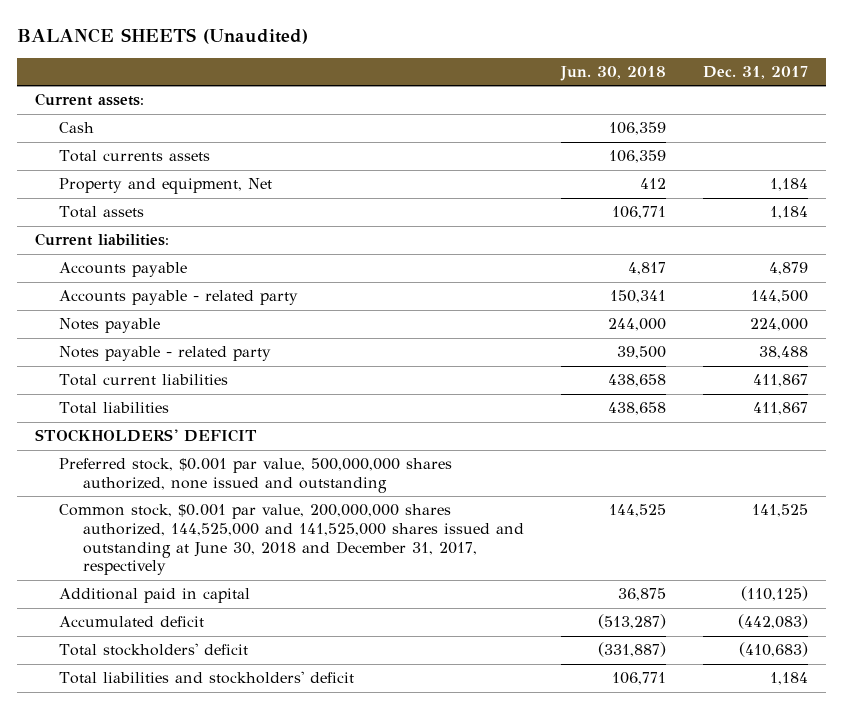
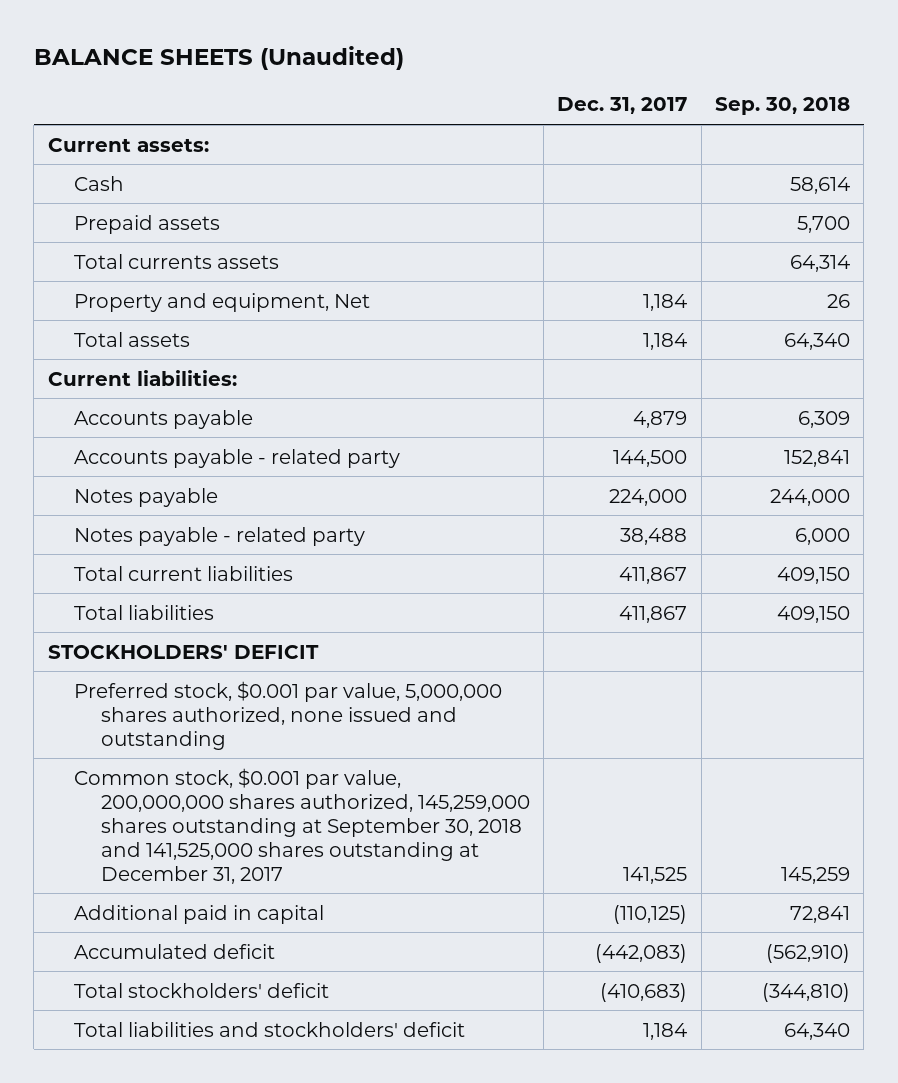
- | Jun. 30, 2018 | Dec. 31, 2017
+ | Dec. 31, 2017 | Sep. 30, 2018
+ Prepaid assets | | 5,700
- Preferred stock, $0.001 par value, 500,000,000 shares authorized, none issued and outstanding
- Common stock, $0.001 par value, 200,000,000 shares authorized, 144,525,000 and 141,525,000 shares issued and outstanding at June 30, 2018 and December 31, 2017, respectively | 144,525 | 141,525
+ Preferred stock, $0.001 par value, 5,000,000 shares authorized, none issued and outstanding
+ Common stock, $0.001 par value, 200,000,000 shares authorized, 145,259,000 shares outstanding at September 30, 2018 and 141,525,000 shares outstanding at December 31, 2017 | 141,525 | 145,259

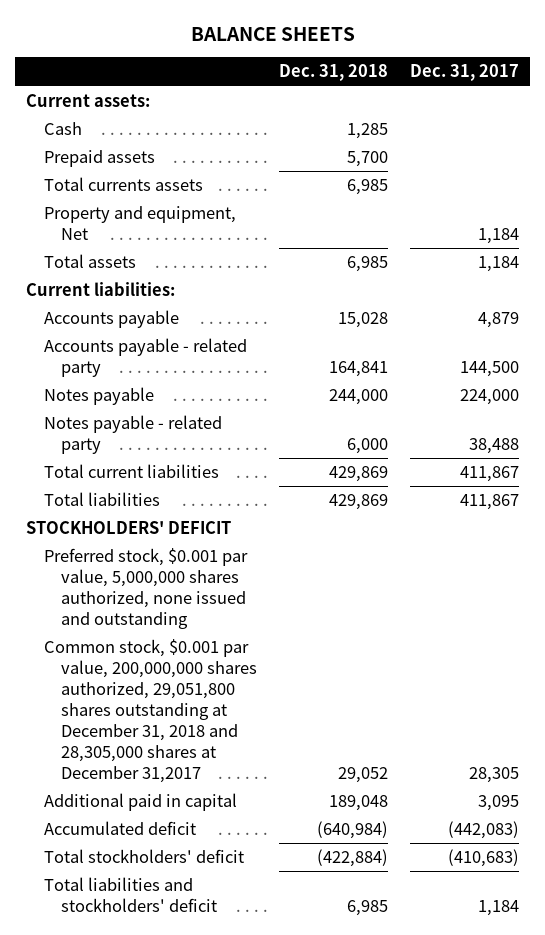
- BALANCE SHEETS (Unaudited)
+ BALANCE SHEETS
- | Dec. 31, 2017 | Sep. 30, 2018
+ | Dec. 31, 2018 | Dec. 31, 2017
- Common stock, $0.001 par value, 200,000,000 shares authorized, 145,259,000 shares outstanding at September 30, 2018 and 141,525,000 shares outstanding at December 31, 2017 | 141,525 | 145,259
- Additional paid in capital | (110,125) | 72,841
+ Common stock, $0.001 par value, 200,000,000 shares authorized, 29,051,800 shares outstanding at December 31, 2018 and 28,305,000 shares at December 31,2017 | 29,052 | 28,305
+ Additional paid in capital | 189,048 | 3,095

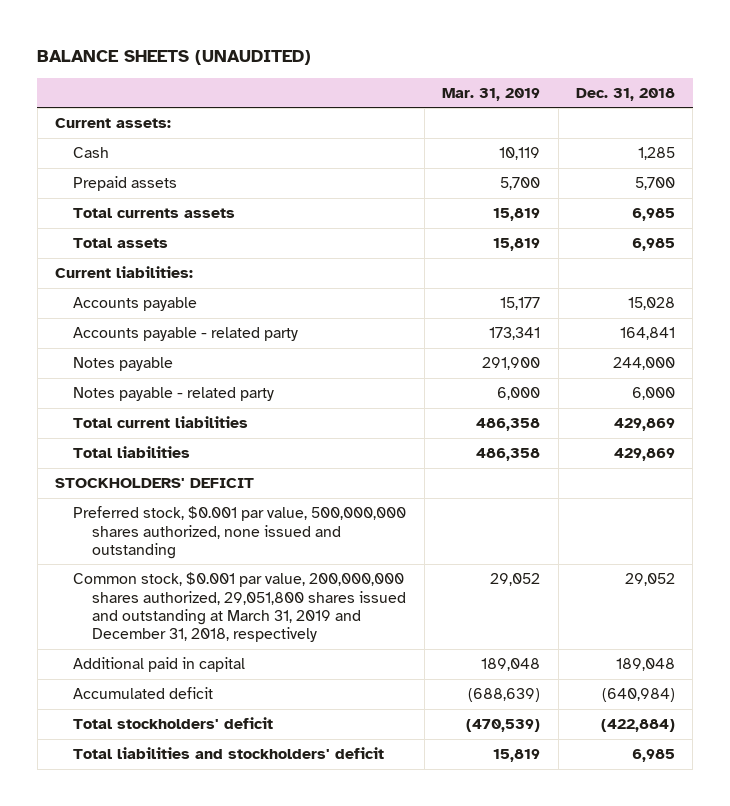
- BALANCE SHEETS
+ BALANCE SHEETS (UNAUDITED)
- | Dec. 31, 2018 | Dec. 31, 2017
+ | Mar. 31, 2019 | Dec. 31, 2018
- Property and equipment, Net | | 1,184
- Preferred stock, $0.001 par value, 5,000,000 shares authorized, none issued and outstanding
- Common stock, $0.001 par value, 200,000,000 shares authorized, 29,051,800 shares outstanding at December 31, 2018 and 28,305,000 shares at December 31,2017 | 29,052 | 28,305
+ Preferred stock, $0.001 par value, 500,000,000 shares authorized, none issued and outstanding
+ Common stock, $0.001 par value, 200,000,000 shares authorized, 29,051,800 shares issued and outstanding at March 31, 2019 and December 31, 2018, respectively | 29,052 | 29,052

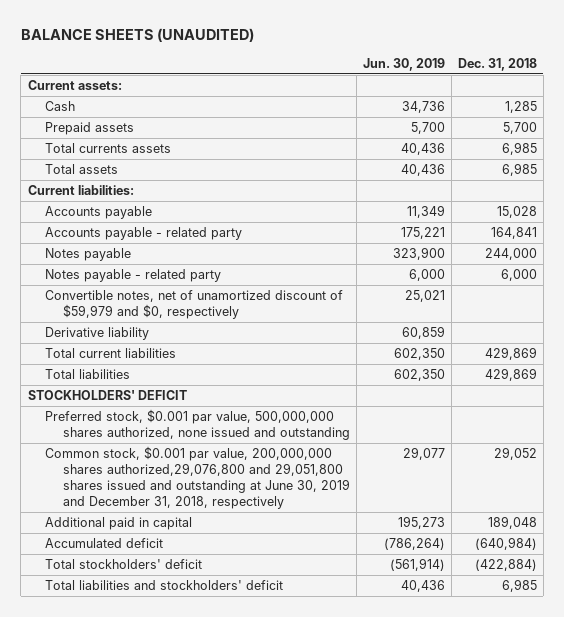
- | Mar. 31, 2019 | Dec. 31, 2018
+ | Jun. 30, 2019 | Dec. 31, 2018
+ Convertible notes, net of unamortized discount of $59,979 and $0, respectively | 25,021 |
+ Derivative liability | 60,859 |
- Common stock, $0.001 par value, 200,000,000 shares authorized, 29,051,800 shares issued and outstanding at March 31, 2019 and December 31, 2018, respectively | 29,052 | 29,052
+ Common stock, $0.001 par value, 200,000,000 shares authorized,29,076,800 and 29,051,800 shares issued and outstanding at June 30, 2019 and December 31, 2018, respectively | 29,077 | 29,052

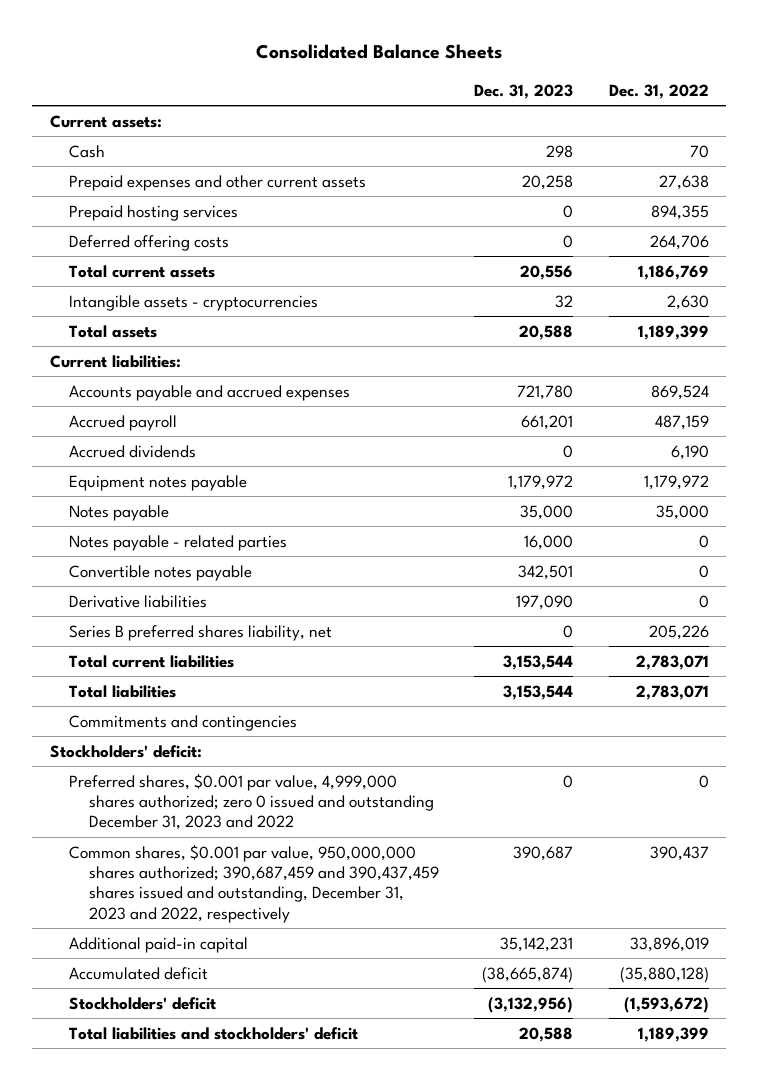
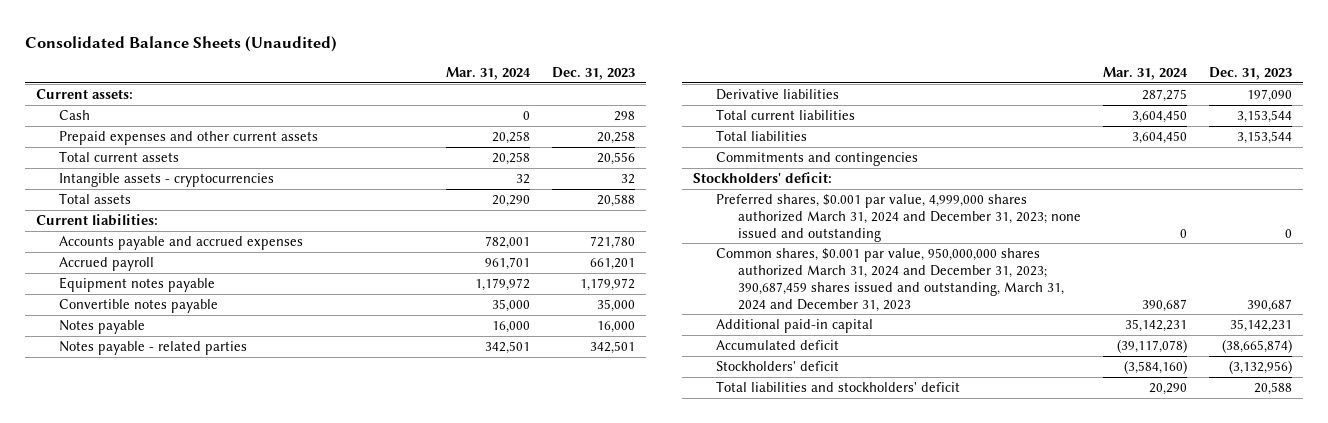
- Consolidated Balance Sheets
+ Consolidated Balance Sheets (Unaudited)
- | Dec. 31, 2023 | Dec. 31, 2022
+ | Mar. 31, 2024 | Dec. 31, 2023
- Prepaid hosting services | 0 | 894,355
- Deferred offering costs | 0 | 264,706
- Accrued dividends | 0 | 6,190
- Notes payable | 35,000 | 35,000
- Notes payable - related parties | 16,000 | 0
- Convertible notes payable | 342,501 | 0
+ Convertible notes payable | 35,000 | 35,000
+ Notes payable | 16,000 | 16,000
+ Notes payable - related parties | 342,501 | 342,501
- Series B preferred shares liability, net | 0 | 205,226
- Preferred shares, $0.001 par value, 4,999,000 shares authorized; zero 0 issued and outstanding December 31, 2023 and 2022 | 0 | 0
- Common shares, $0.001 par value, 950,000,000 shares authorized; 390,687,459 and 390,437,459 shares issued and outstanding, December 31, 2023 and 2022, respectively | 390,687 | 390,437
+ Preferred shares, $0.001 par value, 4,999,000 shares authorized March 31, 2024 and December 31, 2023; none issued and outstanding | 0 | 0
+ Common shares, $0.001 par value, 950,000,000 shares authorized March 31, 2024 and December 31, 2023; 390,687,459 shares issued and outstanding, March 31, 2024 and December 31, 2023 | 390,687 | 390,687

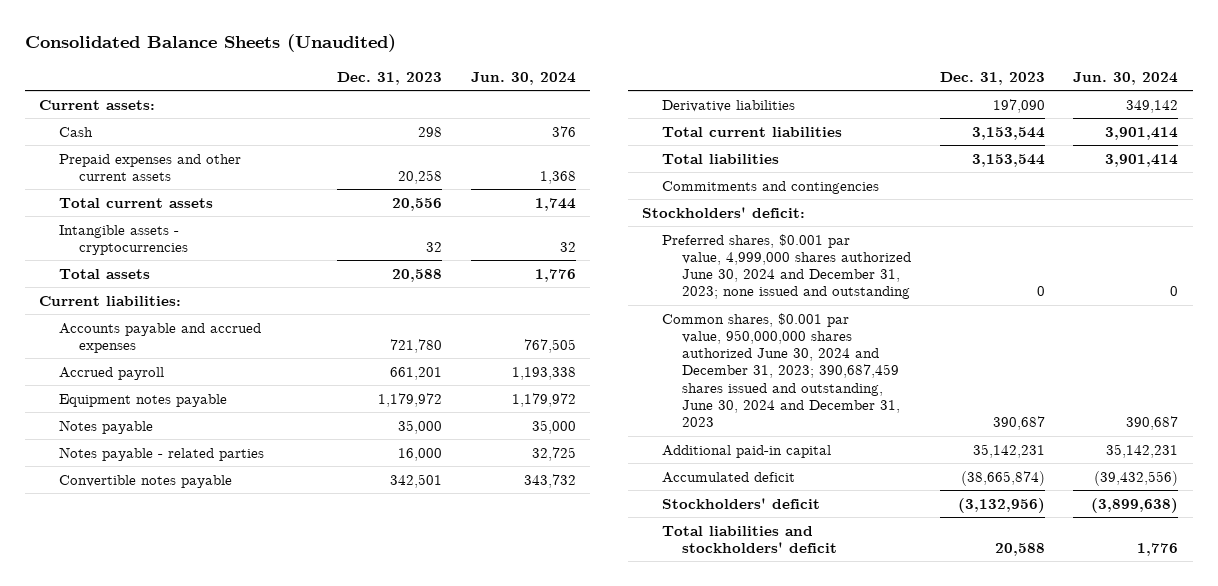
- | Mar. 31, 2024 | Dec. 31, 2023
+ | Dec. 31, 2023 | Jun. 30, 2024
- Convertible notes payable | 35,000 | 35,000
- Notes payable | 16,000 | 16,000
- Notes payable - related parties | 342,501 | 342,501
+ Notes payable | 35,000 | 35,000
+ Notes payable - related parties | 16,000 | 32,725
+ Convertible notes payable | 342,501 | 343,732
- Preferred shares, $0.001 par value, 4,999,000 shares authorized March 31, 2024 and December 31, 2023; none issued and outstanding | 0 | 0
- Common shares, $0.001 par value, 950,000,000 shares authorized March 31, 2024 and December 31, 2023; 390,687,459 shares issued and outstanding, March 31, 2024 and December 31, 2023 | 390,687 | 390,687
+ Preferred shares, $0.001 par value, 4,999,000 shares authorized June 30, 2024 and December 31, 2023; none issued and outstanding | 0 | 0
+ Common shares, $0.001 par value, 950,000,000 shares authorized June 30, 2024 and December 31, 2023; 390,687,459 shares issued and outstanding, June 30, 2024 and December 31, 2023 | 390,687 | 390,687

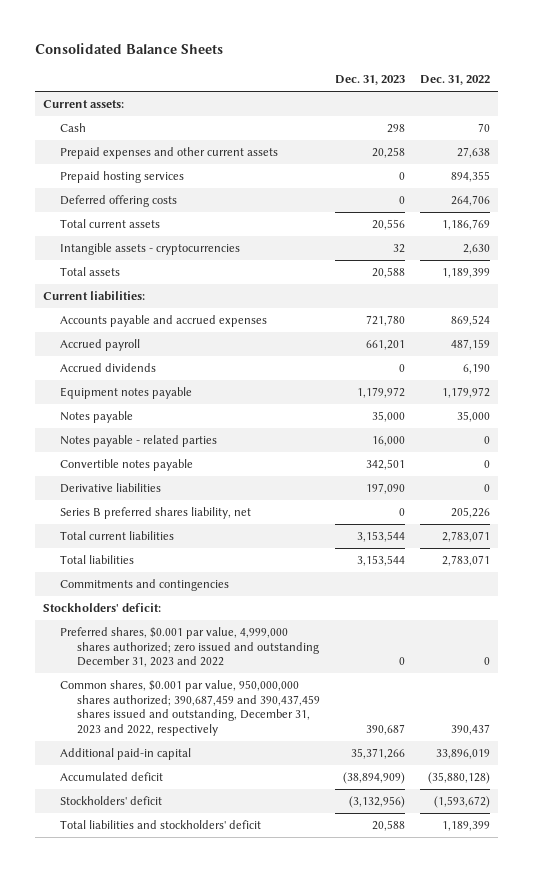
- Consolidated Balance Sheets (Unaudited)
+ Consolidated Balance Sheets
- | Dec. 31, 2023 | Jun. 30, 2024
+ | Dec. 31, 2023 | Dec. 31, 2022
+ Prepaid hosting services | 0 | 894,355
+ Deferred offering costs | 0 | 264,706
+ Accrued dividends | 0 | 6,190
+ Series B preferred shares liability, net | 0 | 205,226
- Preferred shares, $0.001 par value, 4,999,000 shares authorized June 30, 2024 and December 31, 2023; none issued and outstanding | 0 | 0
- Common shares, $0.001 par value, 950,000,000 shares authorized June 30, 2024 and December 31, 2023; 390,687,459 shares issued and outstanding, June 30, 2024 and December 31, 2023 | 390,687 | 390,687
- Additional paid-in capital | 35,142,231 | 35,142,231
- Accumulated deficit | (38,665,874) | (39,432,556)
+ Preferred shares, $0.001 par value, 4,999,000 shares authorized; zero issued and outstanding December 31, 2023 and 2022 | 0 | 0
+ Common shares, $0.001 par value, 950,000,000 shares authorized; 390,687,459 and 390,437,459 shares issued and outstanding, December 31, 2023 and 2022, respectively | 390,687 | 390,437
+ Additional paid-in capital | 35,371,266 | 33,896,019
+ Accumulated deficit | (38,894,909) | (35,880,128)

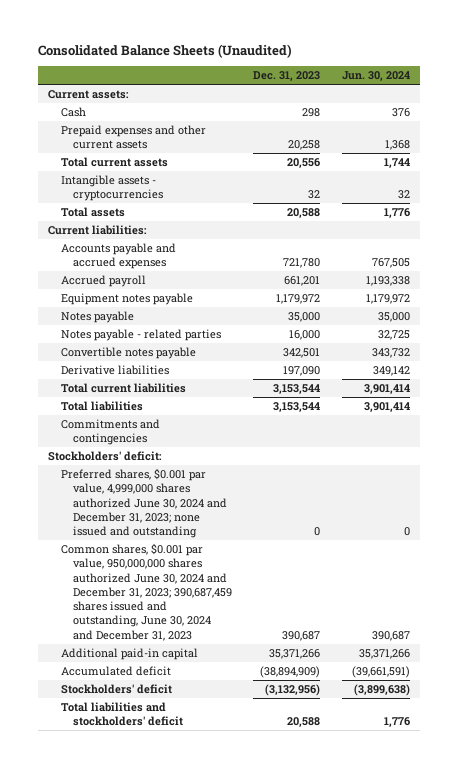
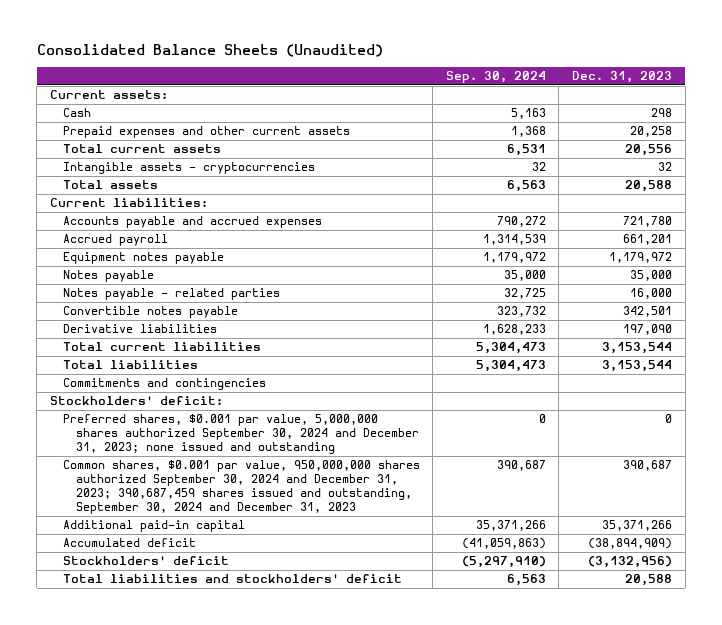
- | Dec. 31, 2023 | Jun. 30, 2024
+ | Sep. 30, 2024 | Dec. 31, 2023
- Preferred shares, $0.001 par value, 4,999,000 shares authorized June 30, 2024 and December 31, 2023; none issued and outstanding | 0 | 0
- Common shares, $0.001 par value, 950,000,000 shares authorized June 30, 2024 and December 31, 2023; 390,687,459 shares issued and outstanding, June 30, 2024 and December 31, 2023 | 390,687 | 390,687
+ Preferred shares, $0.001 par value, 5,000,000 shares authorized September 30, 2024 and December 31, 2023; none issued and outstanding | 0 | 0
+ Common shares, $0.001 par value, 950,000,000 shares authorized September 30, 2024 and December 31, 2023; 390,687,459 shares issued and outstanding, September 30, 2024 and December 31, 2023 | 390,687 | 390,687

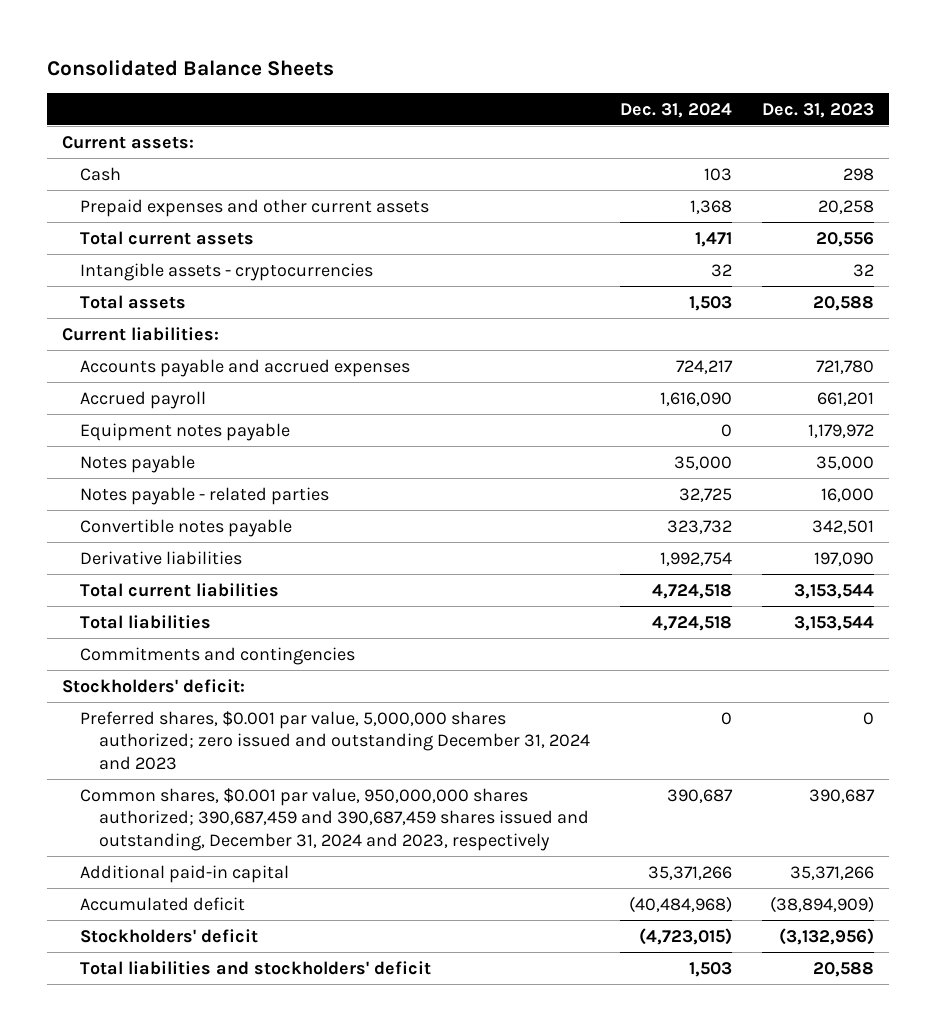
- Consolidated Balance Sheets (Unaudited)
+ Consolidated Balance Sheets
- | Sep. 30, 2024 | Dec. 31, 2023
+ | Dec. 31, 2024 | Dec. 31, 2023
- Preferred shares, $0.001 par value, 5,000,000 shares authorized September 30, 2024 and December 31, 2023; none issued and outstanding | 0 | 0
- Common shares, $0.001 par value, 950,000,000 shares authorized September 30, 2024 and December 31, 2023; 390,687,459 shares issued and outstanding, September 30, 2024 and December 31, 2023 | 390,687 | 390,687
+ Preferred shares, $0.001 par value, 5,000,000 shares authorized; zero issued and outstanding December 31, 2024 and 2023 | 0 | 0
+ Common shares, $0.001 par value, 950,000,000 shares authorized; 390,687,459 and 390,687,459 shares issued and outstanding, December 31, 2024 and 2023, respectively | 390,687 | 390,687

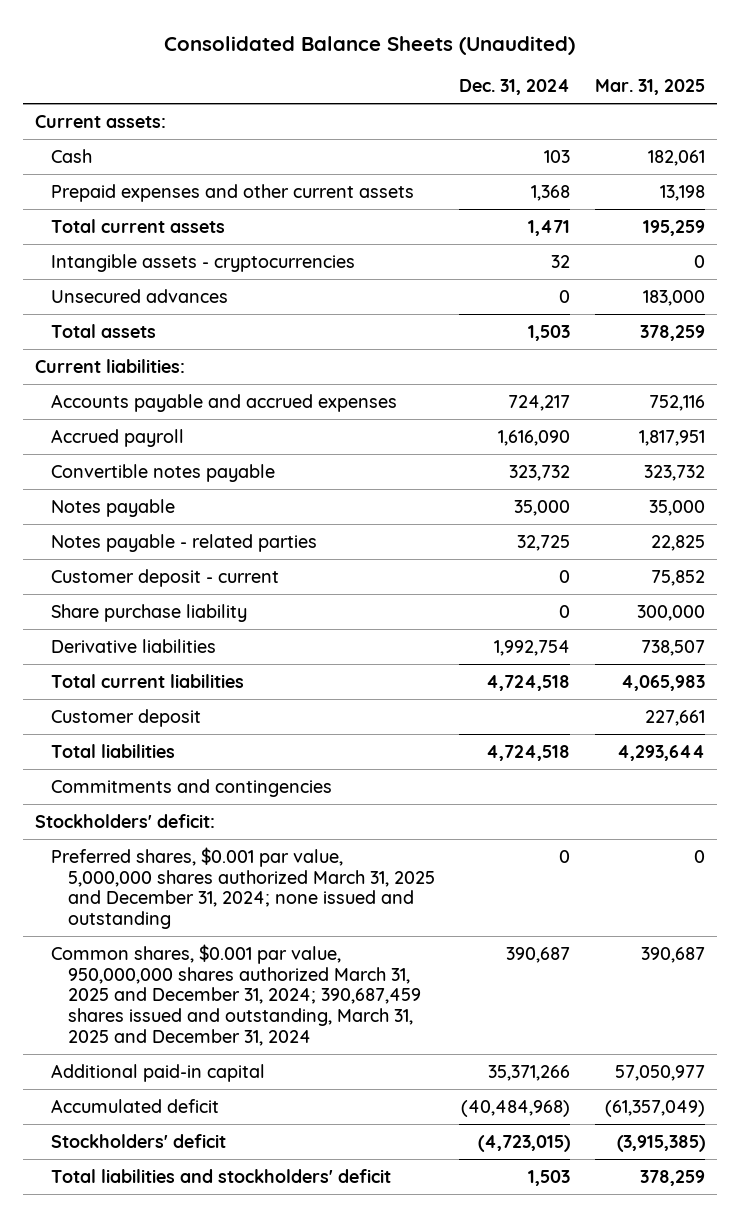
- Consolidated Balance Sheets
+ Consolidated Balance Sheets (Unaudited)
- | Dec. 31, 2024 | Dec. 31, 2023
+ | Dec. 31, 2024 | Mar. 31, 2025
+ Unsecured advances | 0 | 183,000
- Equipment notes payable | 0 | 1,179,972
moved up: Convertible notes payable | 323,732 | 323,732
+ Customer deposit - current | 0 | 75,852
+ Share purchase liability | 0 | 300,000
+ Customer deposit | | 227,661
- Preferred shares, $0.001 par value, 5,000,000 shares authorized; zero issued and outstanding December 31, 2024 and 2023 | 0 | 0
- Common shares, $0.001 par value, 950,000,000 shares authorized; 390,687,459 and 390,687,459 shares issued and outstanding, December 31, 2024 and 2023, respectively | 390,687 | 390,687
+ Preferred shares, $0.001 par value, 5,000,000 shares authorized March 31, 2025 and December 31, 2024; none issued and outstanding | 0 | 0
+ Common shares, $0.001 par value, 950,000,000 shares authorized March 31, 2025 and December 31, 2024; 390,687,459 shares issued and outstanding, March 31, 2025 and December 31, 2024 | 390,687 | 390,687

